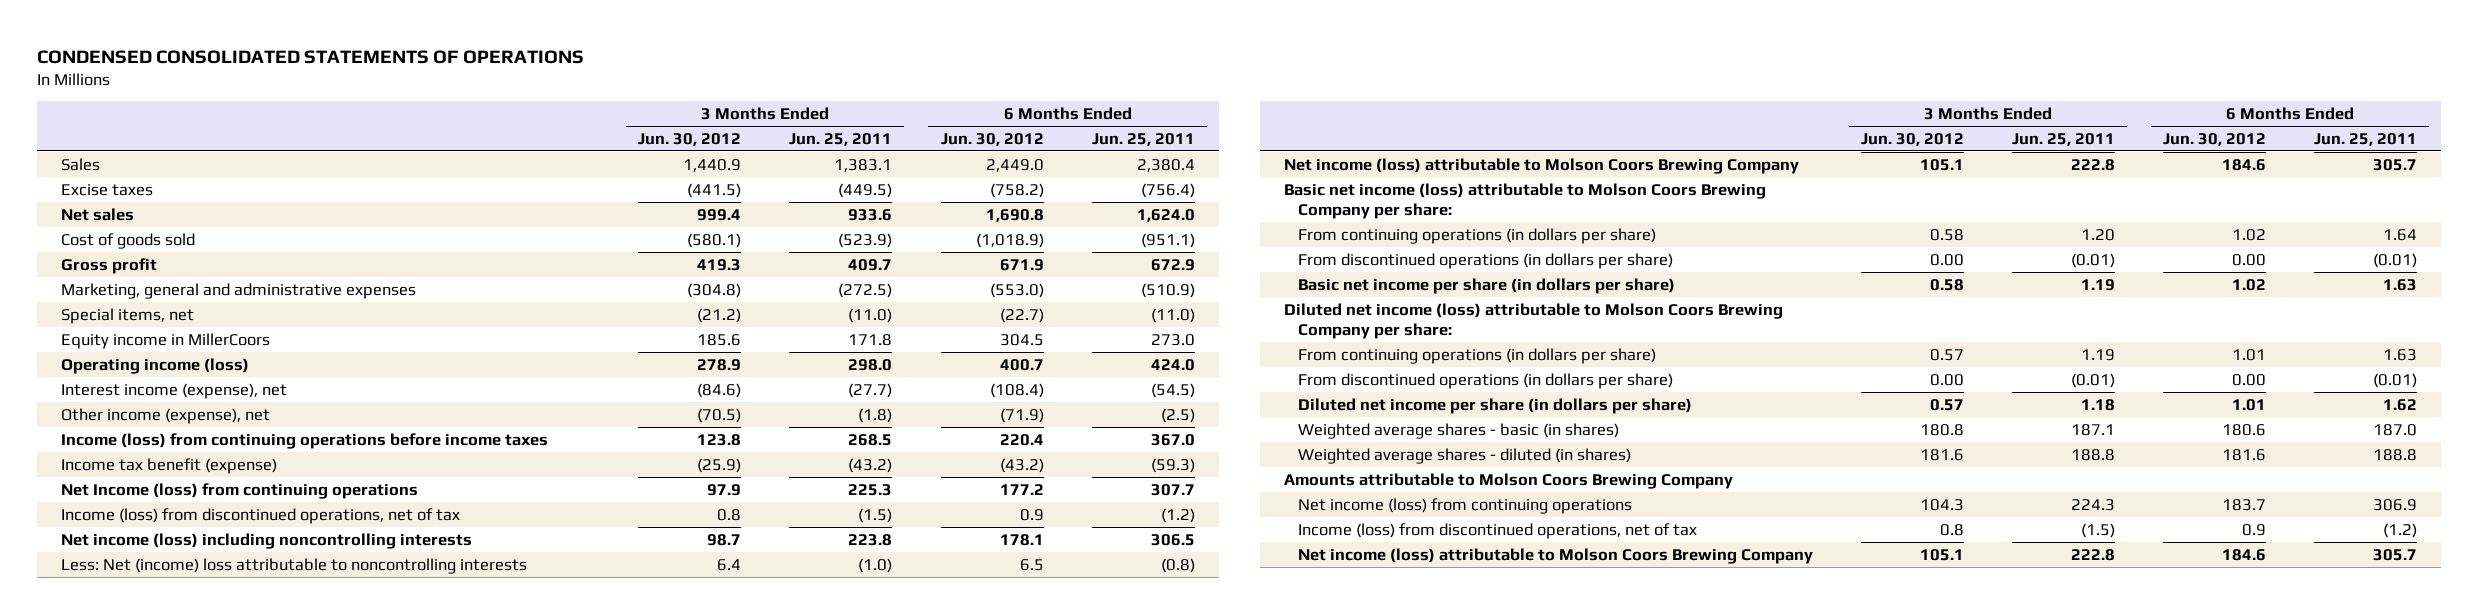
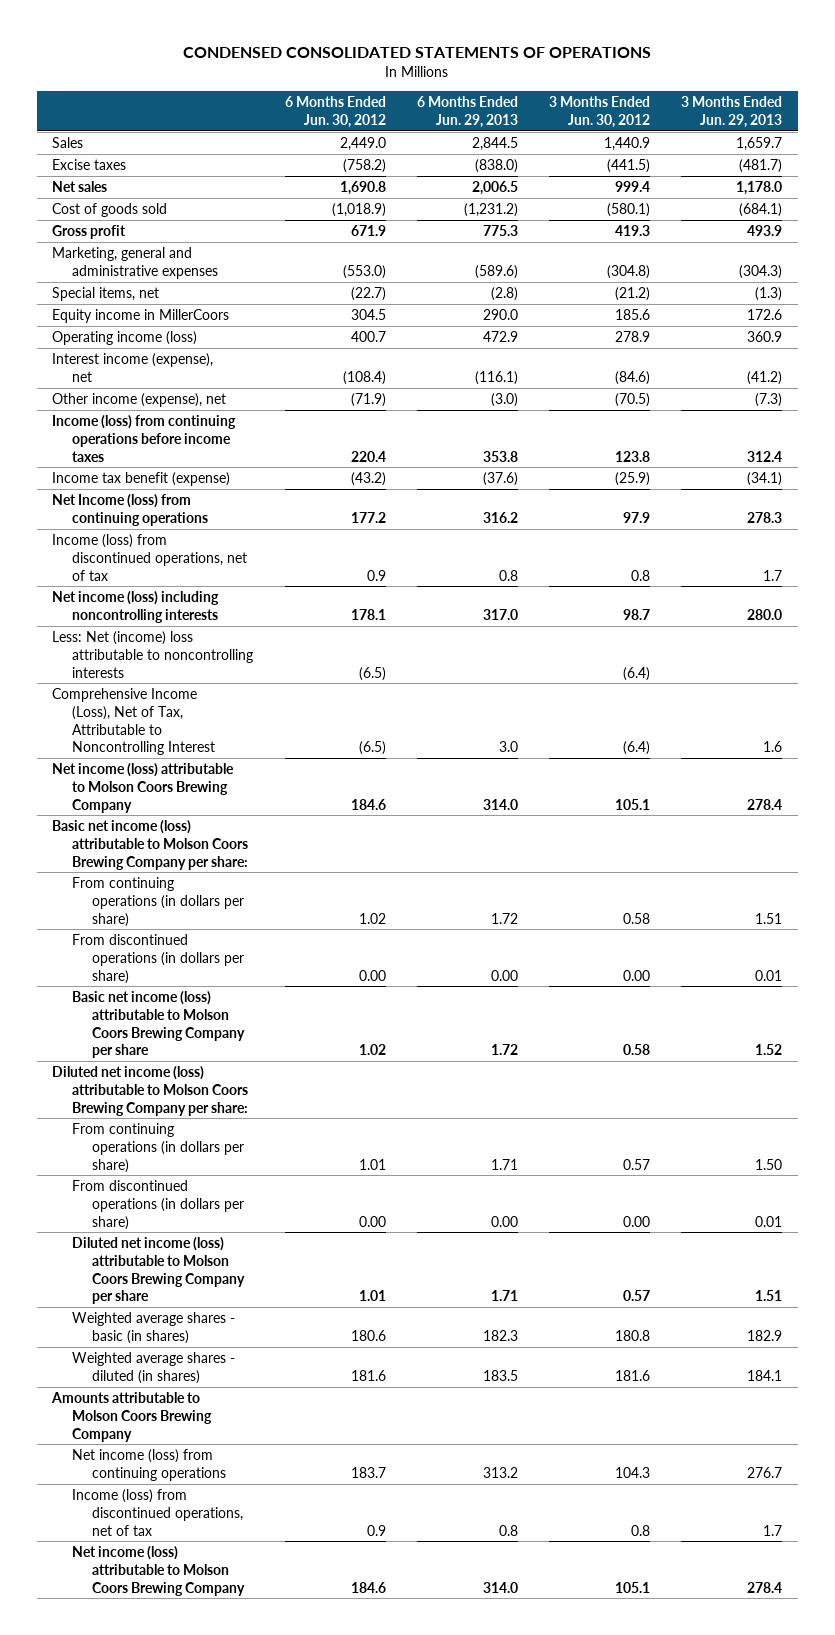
- | 3 Months Ended Jun. 30, 2012 | 3 Months Ended Jun. 25, 2011 | 6 Months Ended Jun. 30, 2012 | 6 Months Ended Jun. 25, 2011
+ | 6 Months Ended Jun. 30, 2012 | 6 Months Ended Jun. 29, 2013 | 3 Months Ended Jun. 30, 2012 | 3 Months Ended Jun. 29, 2013
- Less: Net (income) loss attributable to noncontrolling interests | 6.4 | (1.0) | 6.5 | (0.8)
+ Less: Net (income) loss attributable to noncontrolling interests | (6.5) | | (6.4) |
+ Comprehensive Income (Loss), Net of Tax, Attributable to Noncontrolling Interest | (6.5) | 3.0 | (6.4) | 1.6
- Basic net income per share (in dollars per share) | 0.58 | 1.19 | 1.02 | 1.63
+ Basic net income (loss) attributable to Molson Coors Brewing Company per share | 1.02 | 1.72 | 0.58 | 1.52
- Diluted net income per share (in dollars per share) | 0.57 | 1.18 | 1.01 | 1.62
+ Diluted net income (loss) attributable to Molson Coors Brewing Company per share | 1.01 | 1.71 | 0.57 | 1.51

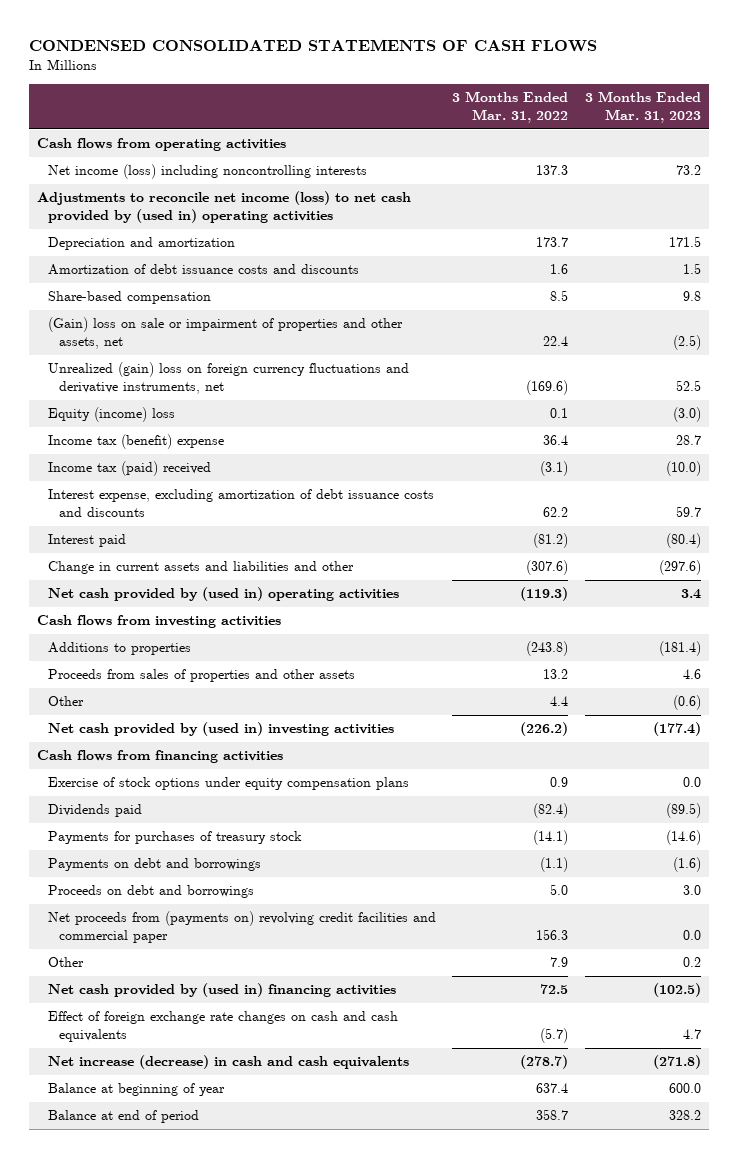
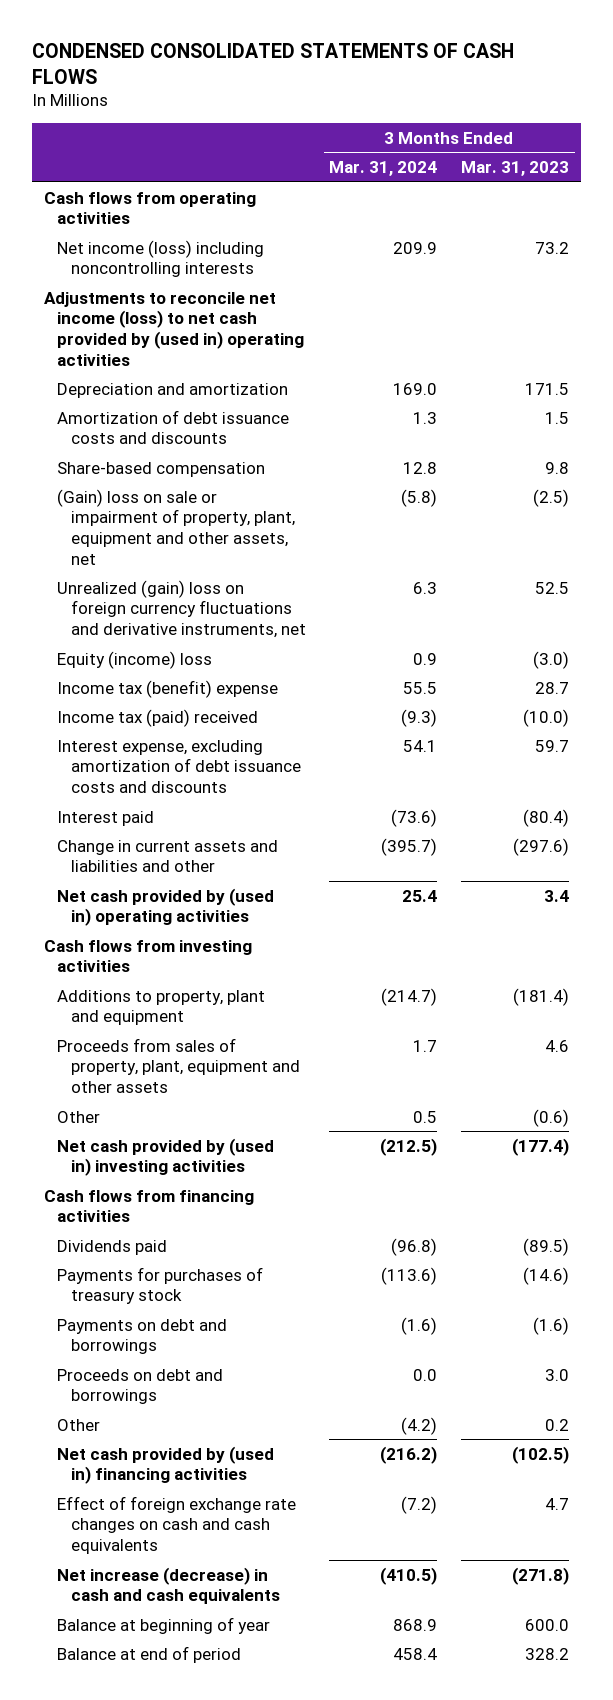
- | 3 Months Ended Mar. 31, 2022 | 3 Months Ended Mar. 31, 2023
+ | 3 Months Ended Mar. 31, 2024 | 3 Months Ended Mar. 31, 2023
- (Gain) loss on sale or impairment of properties and other assets, net | 22.4 | (2.5)
+ (Gain) loss on sale or impairment of property, plant, equipment and other assets, net | (5.8) | (2.5)
- Additions to properties | (243.8) | (181.4)
- Proceeds from sales of properties and other assets | 13.2 | 4.6
+ Additions to property, plant and equipment | (214.7) | (181.4)
+ Proceeds from sales of property, plant, equipment and other assets | 1.7 | 4.6
- Exercise of stock options under equity compensation plans | 0.9 | 0.0
- Net proceeds from (payments on) revolving credit facilities and commercial paper | 156.3 | 0.0

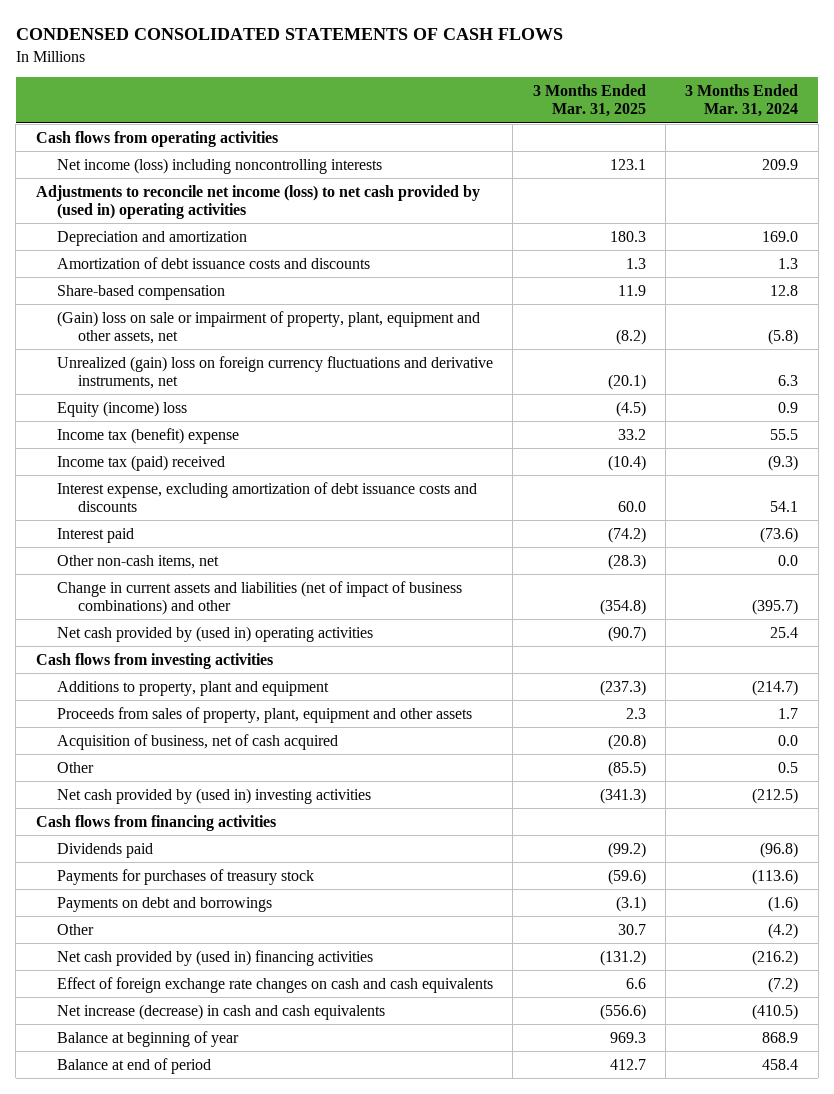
- | 3 Months Ended Mar. 31, 2024 | 3 Months Ended Mar. 31, 2023
+ | 3 Months Ended Mar. 31, 2025 | 3 Months Ended Mar. 31, 2024
- Change in current assets and liabilities and other | (395.7) | (297.6)
+ Other non-cash items, net | (28.3) | 0.0
+ Change in current assets and liabilities (net of impact of business combinations) and other | (354.8) | (395.7)
+ Acquisition of business, net of cash acquired | (20.8) | 0.0
- Proceeds on debt and borrowings | 0.0 | 3.0

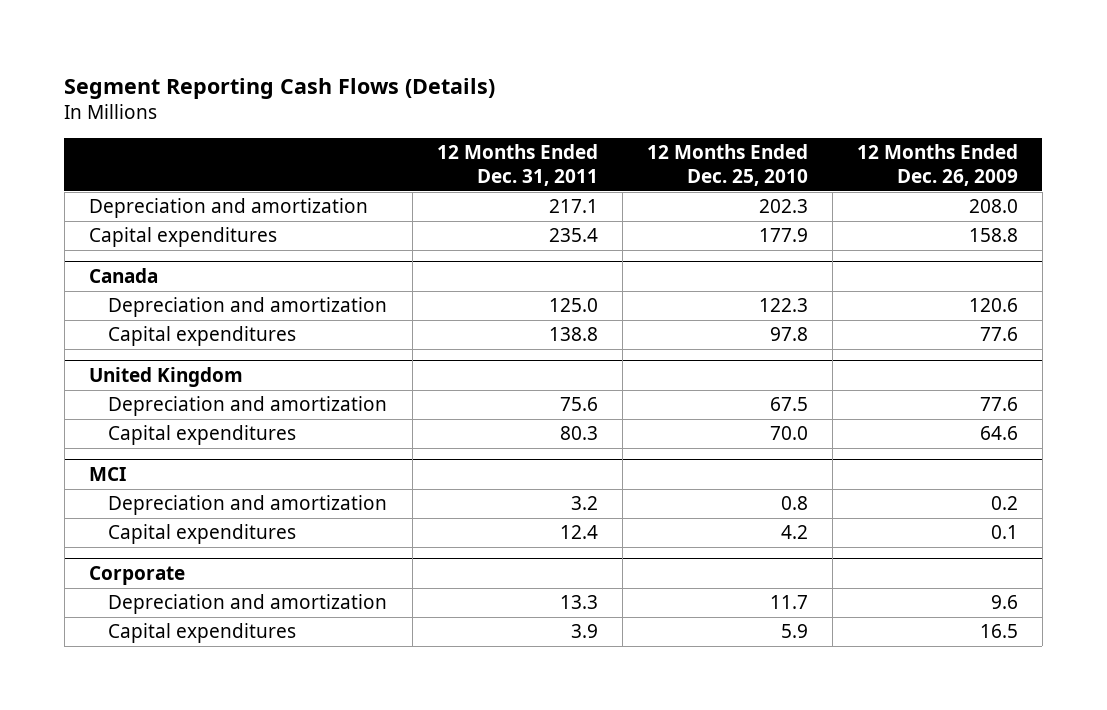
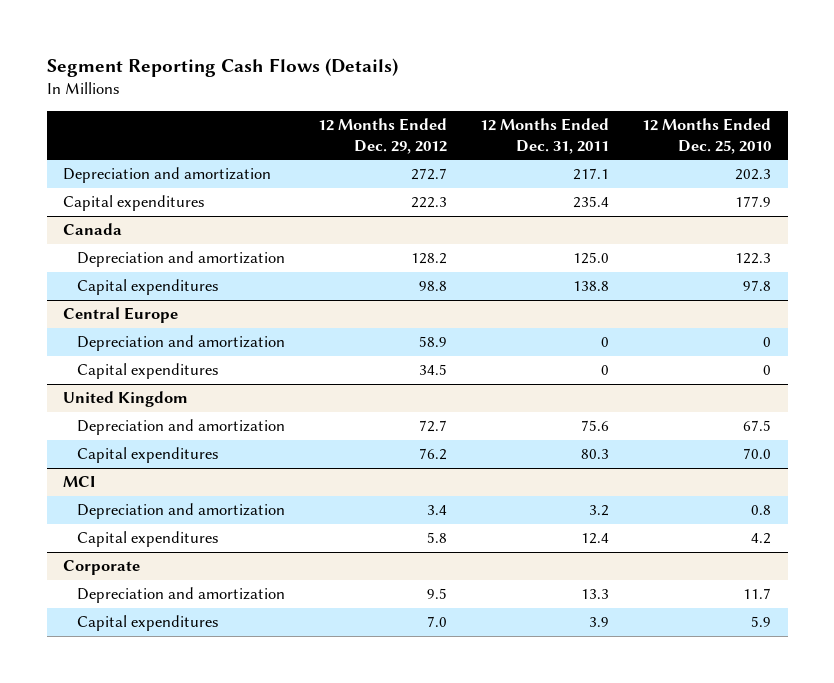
- | 12 Months Ended Dec. 31, 2011 | 12 Months Ended Dec. 25, 2010 | 12 Months Ended Dec. 26, 2009
+ | 12 Months Ended Dec. 29, 2012 | 12 Months Ended Dec. 31, 2011 | 12 Months Ended Dec. 25, 2010
+ Central Europe
+ Depreciation and amortization | 58.9 | 0 | 0
+ Capital expenditures | 34.5 | 0 | 0

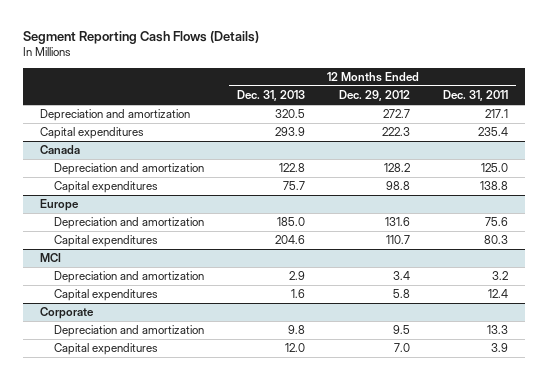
- | 12 Months Ended Dec. 29, 2012 | 12 Months Ended Dec. 31, 2011 | 12 Months Ended Dec. 25, 2010
+ | 12 Months Ended Dec. 31, 2013 | 12 Months Ended Dec. 29, 2012 | 12 Months Ended Dec. 31, 2011
- Central Europe
- Depreciation and amortization | 58.9 | 0 | 0
- Capital expenditures | 34.5 | 0 | 0
- United Kingdom
- Depreciation and amortization | 72.7 | 75.6 | 67.5
- Capital expenditures | 76.2 | 80.3 | 70.0
+ Europe
+ Depreciation and amortization | 185.0 | 131.6 | 75.6
+ Capital expenditures | 204.6 | 110.7 | 80.3

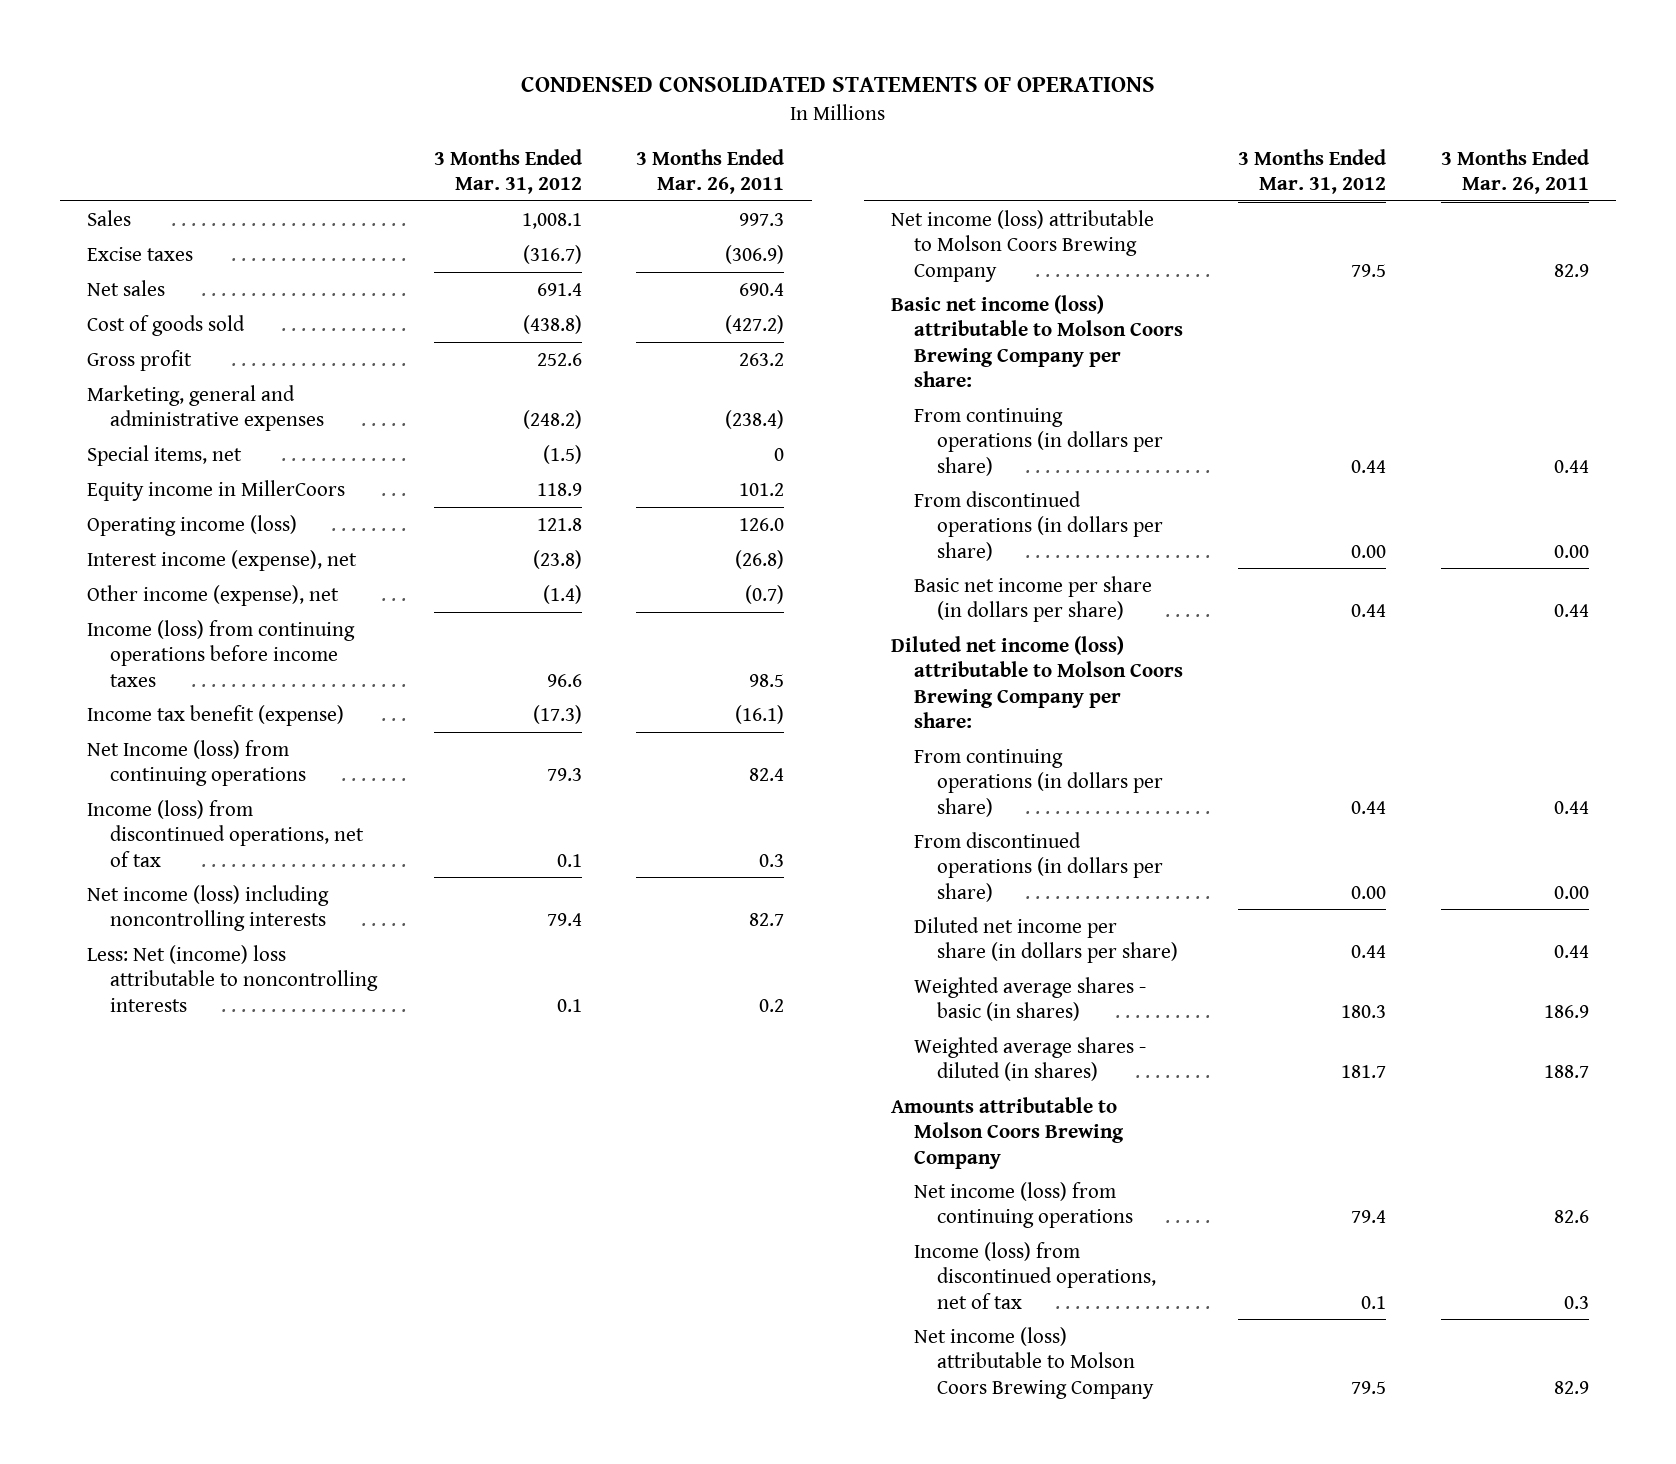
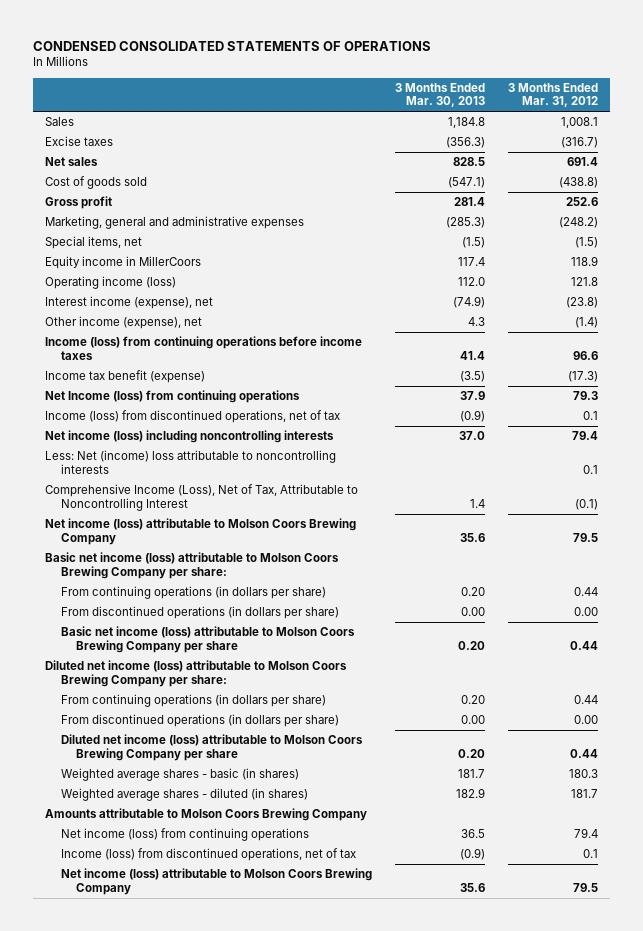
- | 3 Months Ended Mar. 31, 2012 | 3 Months Ended Mar. 26, 2011
+ | 3 Months Ended Mar. 30, 2013 | 3 Months Ended Mar. 31, 2012
+ Comprehensive Income (Loss), Net of Tax, Attributable to Noncontrolling Interest | 1.4 | (0.1)
- Basic net income per share (in dollars per share) | 0.44 | 0.44
+ Basic net income (loss) attributable to Molson Coors Brewing Company per share | 0.20 | 0.44
- Diluted net income per share (in dollars per share) | 0.44 | 0.44
+ Diluted net income (loss) attributable to Molson Coors Brewing Company per share | 0.20 | 0.44

